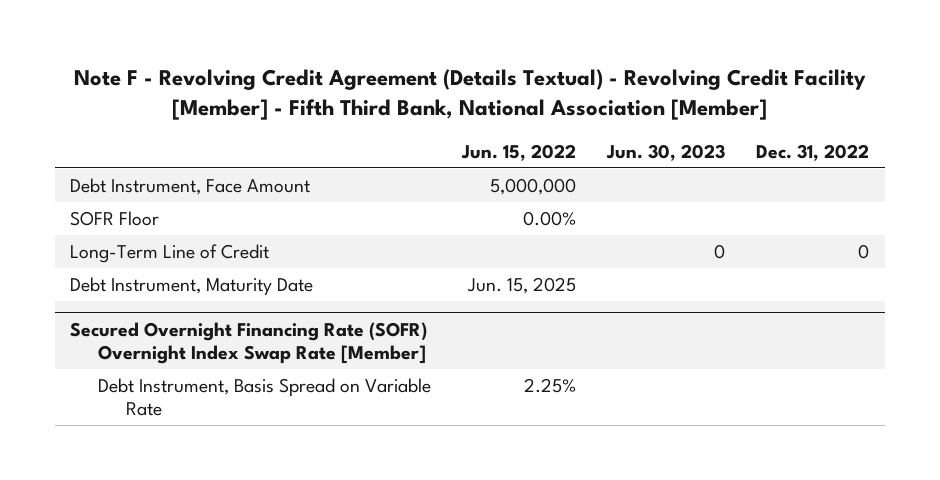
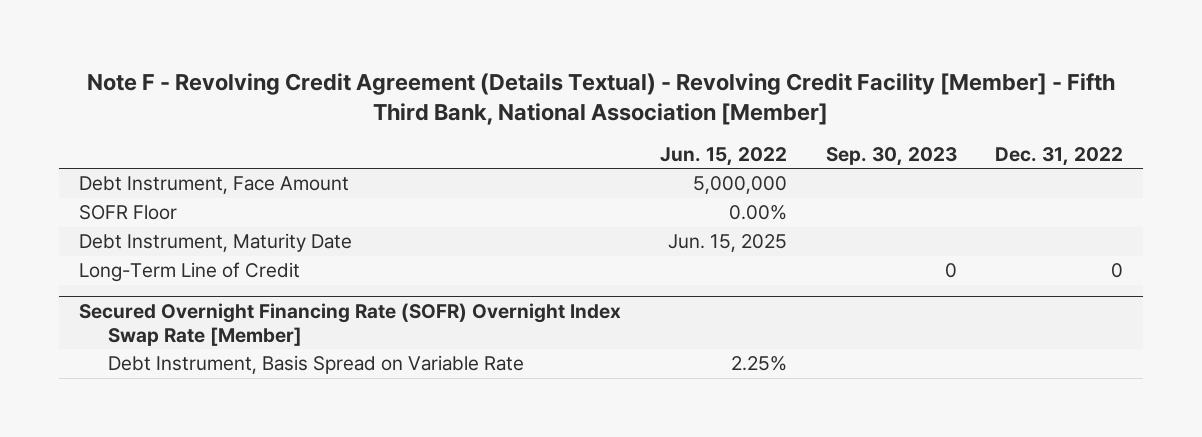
- | Jun. 15, 2022 | Jun. 30, 2023 | Dec. 31, 2022
+ | Jun. 15, 2022 | Sep. 30, 2023 | Dec. 31, 2022
moved down: Long-Term Line of Credit | | 0 | 0

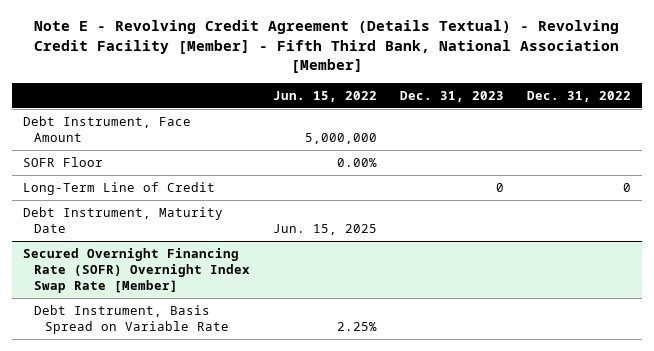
- Note F - Revolving Credit Agreement (Details Textual) - Revolving Credit Facility [Member] - Fifth Third Bank, National Association [Member]
+ Note E - Revolving Credit Agreement (Details Textual) - Revolving Credit Facility [Member] - Fifth Third Bank, National Association [Member]
- | Jun. 15, 2022 | Sep. 30, 2023 | Dec. 31, 2022
+ | Jun. 15, 2022 | Dec. 31, 2023 | Dec. 31, 2022
moved down: Debt Instrument, Maturity Date | Jun. 15, 2025 | |

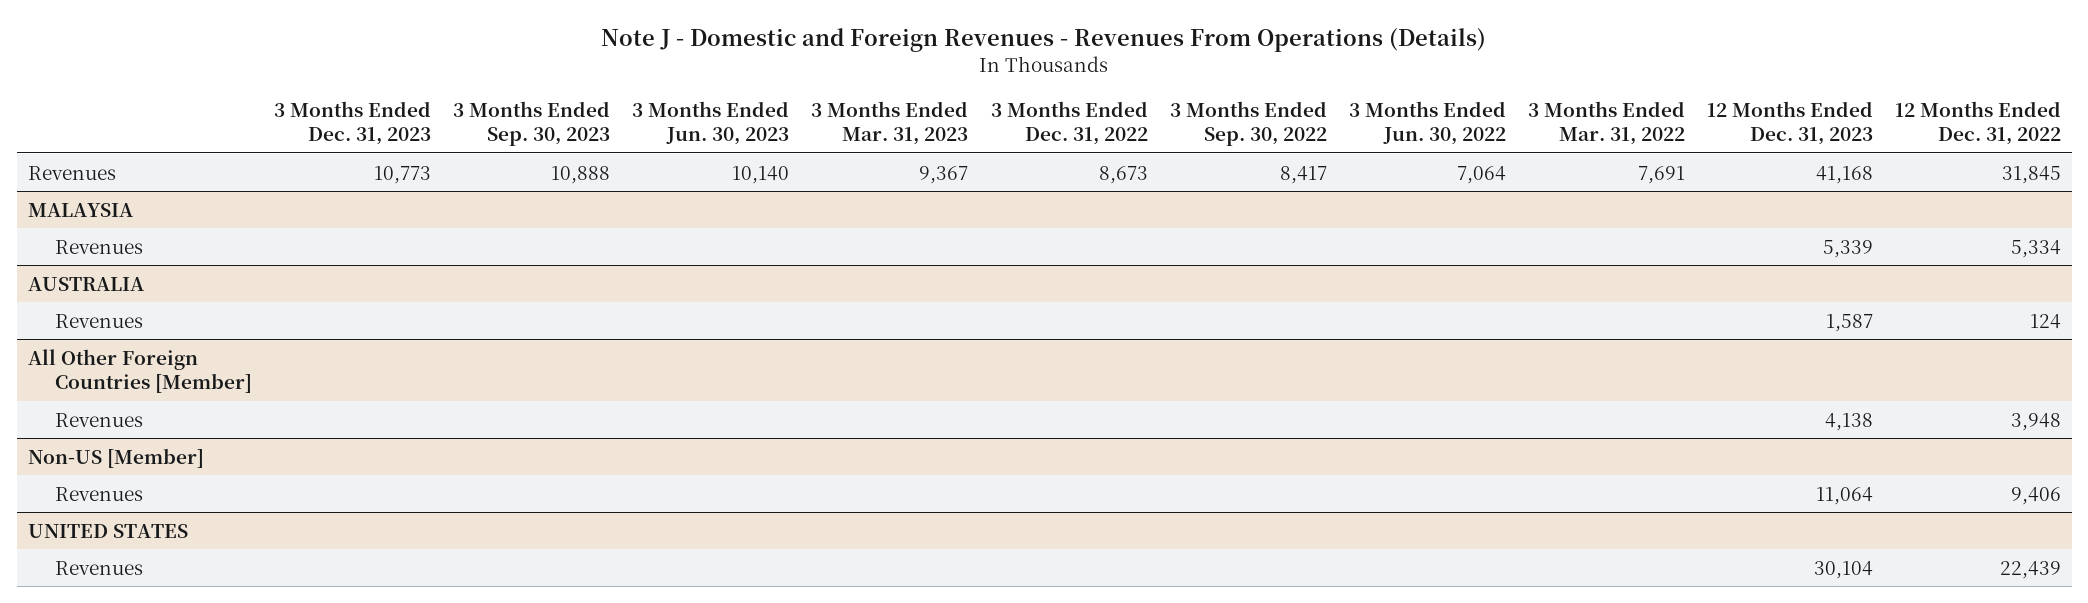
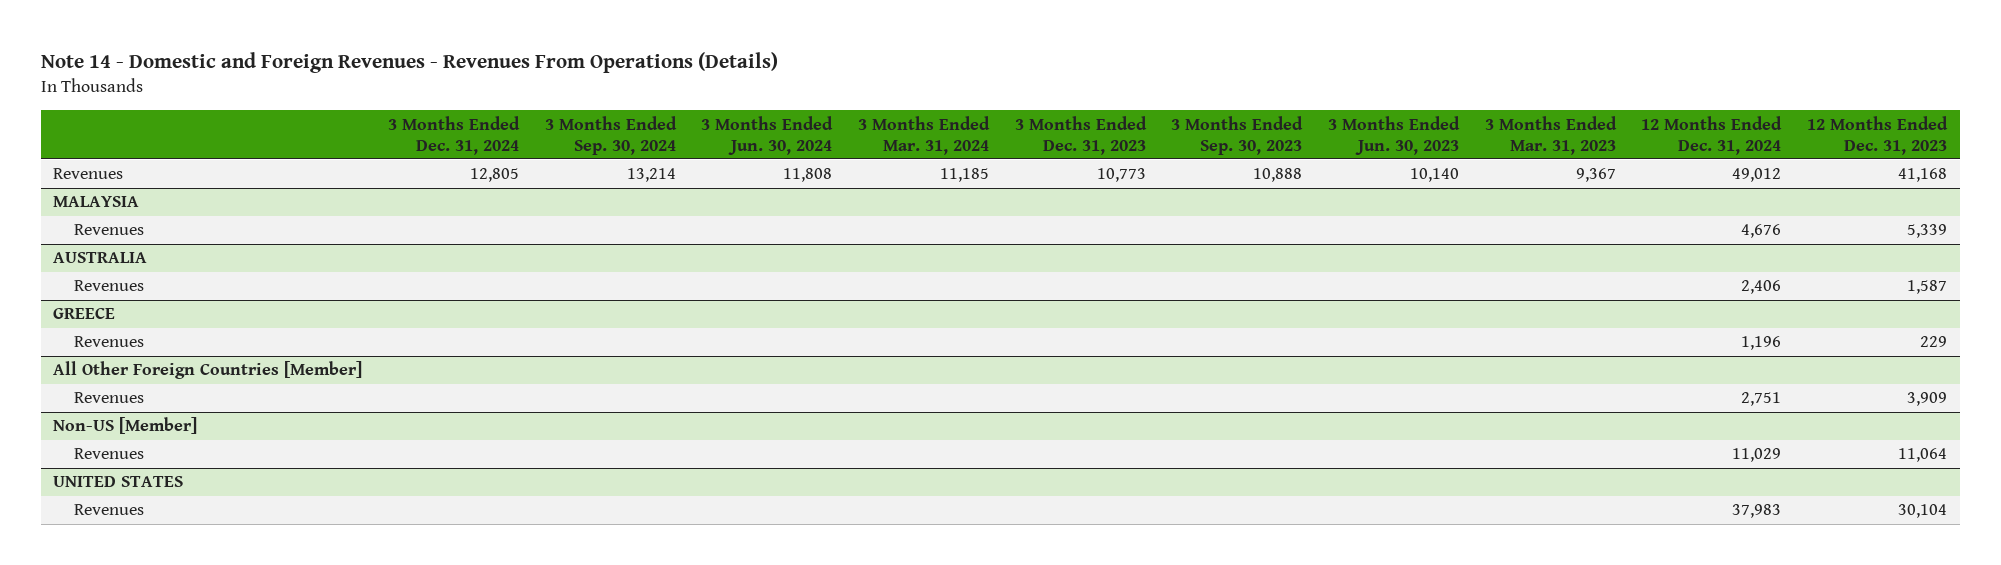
- Note J - Domestic and Foreign Revenues - Revenues From Operations (Details)
+ Note 14 - Domestic and Foreign Revenues - Revenues From Operations (Details)
- | 3 Months Ended Dec. 31, 2023 | 3 Months Ended Sep. 30, 2023 | 3 Months Ended Jun. 30, 2023 | 3 Months Ended Mar. 31, 2023 | 3 Months Ended Dec. 31, 2022 | 3 Months Ended Sep. 30, 2022 | 3 Months Ended Jun. 30, 2022 | 3 Months Ended Mar. 31, 2022 | 12 Months Ended Dec. 31, 2023 | 12 Months Ended Dec. 31, 2022
+ | 3 Months Ended Dec. 31, 2024 | 3 Months Ended Sep. 30, 2024 | 3 Months Ended Jun. 30, 2024 | 3 Months Ended Mar. 31, 2024 | 3 Months Ended Dec. 31, 2023 | 3 Months Ended Sep. 30, 2023 | 3 Months Ended Jun. 30, 2023 | 3 Months Ended Mar. 31, 2023 | 12 Months Ended Dec. 31, 2024 | 12 Months Ended Dec. 31, 2023
+ GREECE
+ Revenues | | | | | | | | | 1,196 | 229
@ All Other Foreign Countries [Member]
- Revenues | | | | | | | | | 4,138 | 3,948
+ Revenues | | | | | | | | | 2,751 | 3,909

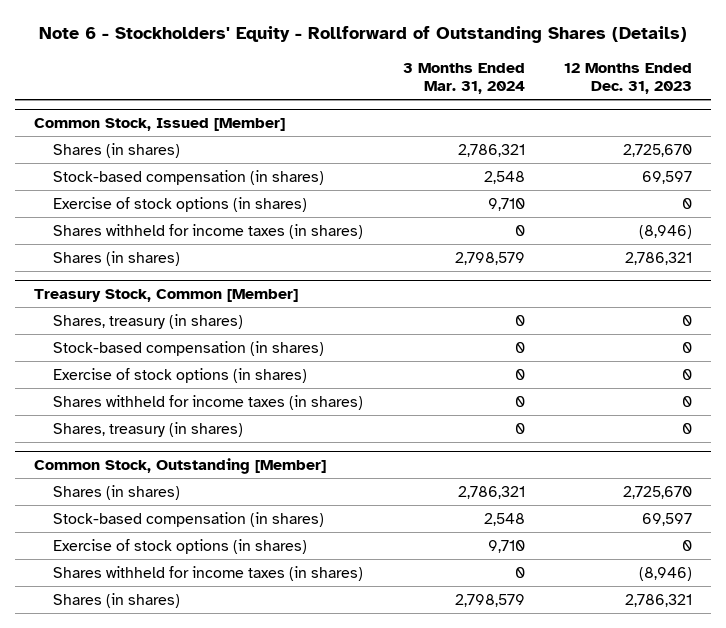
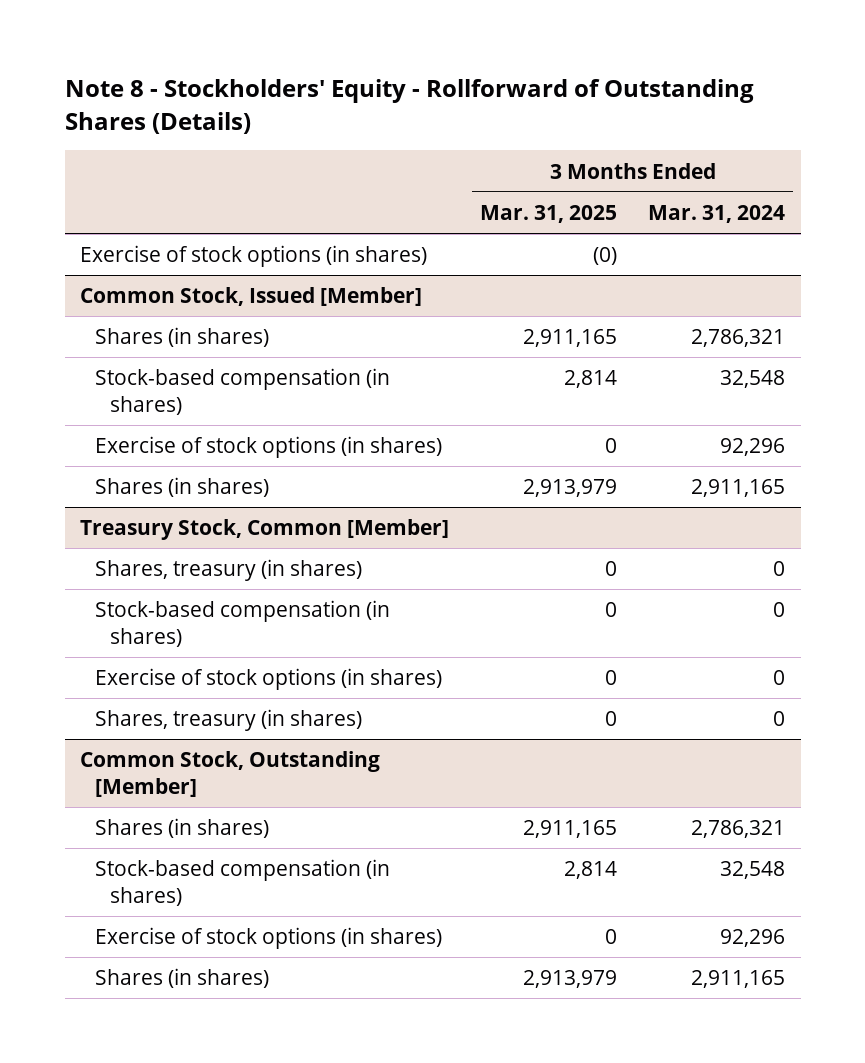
- Note 6 - Stockholders' Equity - Rollforward of Outstanding Shares (Details)
+ Note 8 - Stockholders' Equity - Rollforward of Outstanding Shares (Details)
- | 3 Months Ended Mar. 31, 2024 | 12 Months Ended Dec. 31, 2023
+ | 3 Months Ended Mar. 31, 2025 | 3 Months Ended Mar. 31, 2024
+ Exercise of stock options (in shares) | (0) |
@ Common Stock, Issued [Member]
- Stock-based compensation (in shares) | 2,548 | 69,597
- Exercise of stock options (in shares) | 9,710 | 0
- Shares withheld for income taxes (in shares) | 0 | (8,946)
- Shares (in shares) | 2,798,579 | 2,786,321
+ Stock-based compensation (in shares) | 2,814 | 32,548
+ Exercise of stock options (in shares) | 0 | 92,296
+ Shares (in shares) | 2,913,979 | 2,911,165
@ Treasury Stock, Common [Member]
- Shares withheld for income taxes (in shares) | 0 | 0
@ Common Stock, Outstanding [Member]
- Stock-based compensation (in shares) | 2,548 | 69,597
- Exercise of stock options (in shares) | 9,710 | 0
- Shares withheld for income taxes (in shares) | 0 | (8,946)
- Shares (in shares) | 2,798,579 | 2,786,321
+ Stock-based compensation (in shares) | 2,814 | 32,548
+ Exercise of stock options (in shares) | 0 | 92,296
+ Shares (in shares) | 2,913,979 | 2,911,165

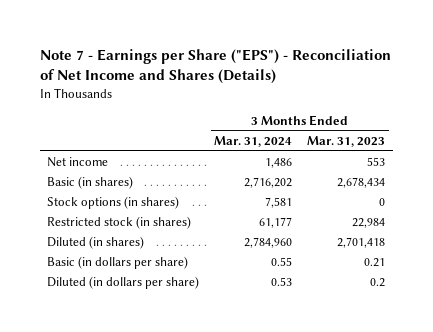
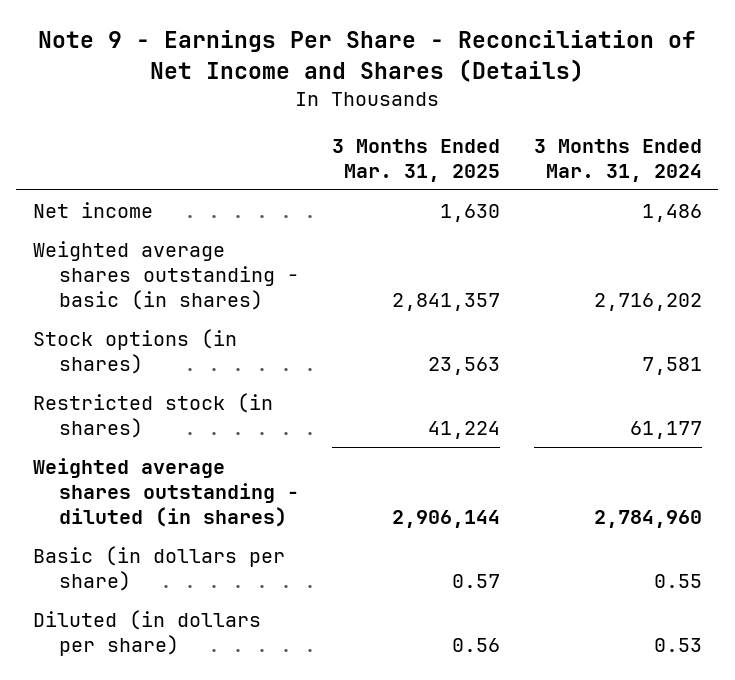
- Note 7 - Earnings per Share ("EPS") - Reconciliation of Net Income and Shares (Details)
+ Note 9 - Earnings Per Share - Reconciliation of Net Income and Shares (Details)
- | 3 Months Ended Mar. 31, 2024 | 3 Months Ended Mar. 31, 2023
+ | 3 Months Ended Mar. 31, 2025 | 3 Months Ended Mar. 31, 2024
- Basic (in shares) | 2,716,202 | 2,678,434
+ Weighted average shares outstanding - basic (in shares) | 2,841,357 | 2,716,202
- Diluted (in shares) | 2,784,960 | 2,701,418
+ Weighted average shares outstanding - diluted (in shares) | 2,906,144 | 2,784,960

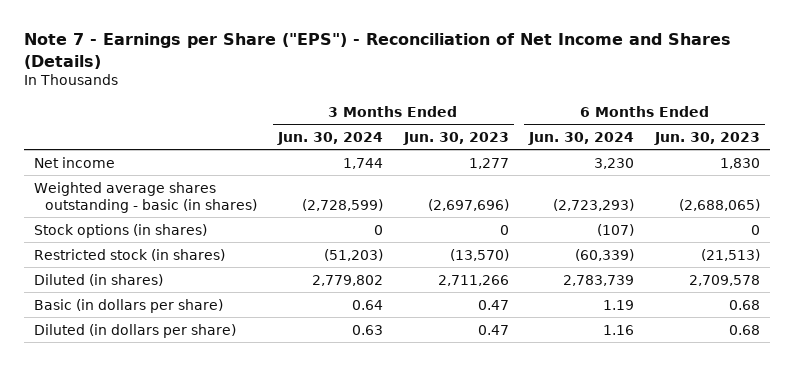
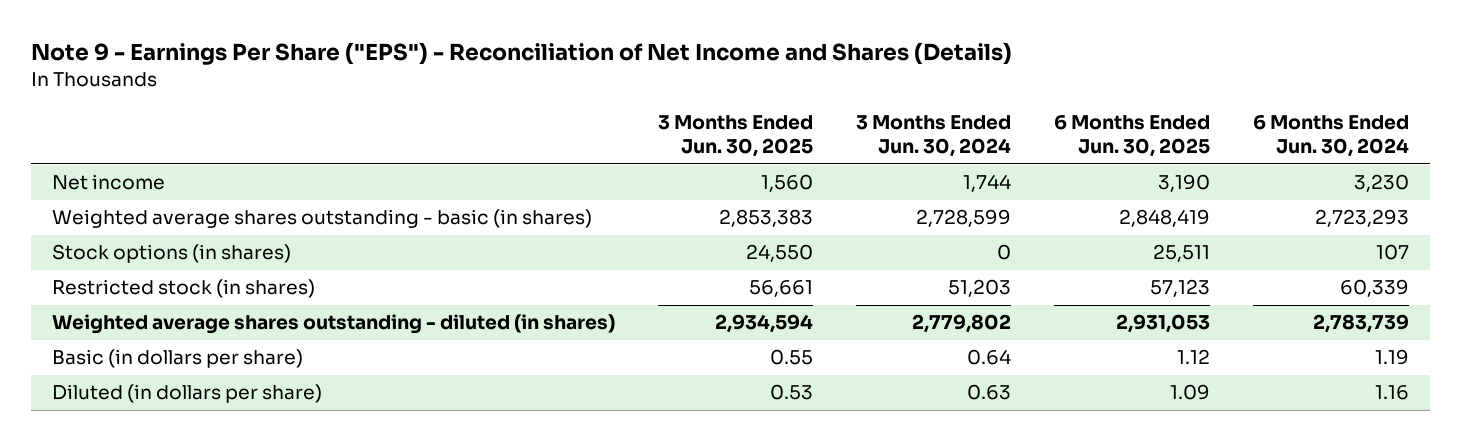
- Note 7 - Earnings per Share ("EPS") - Reconciliation of Net Income and Shares (Details)
+ Note 9 - Earnings Per Share ("EPS") - Reconciliation of Net Income and Shares (Details)
- | 3 Months Ended Jun. 30, 2024 | 3 Months Ended Jun. 30, 2023 | 6 Months Ended Jun. 30, 2024 | 6 Months Ended Jun. 30, 2023
+ | 3 Months Ended Jun. 30, 2025 | 3 Months Ended Jun. 30, 2024 | 6 Months Ended Jun. 30, 2025 | 6 Months Ended Jun. 30, 2024
- Weighted average shares outstanding - basic (in shares) | (2,728,599) | (2,697,696) | (2,723,293) | (2,688,065)
- Stock options (in shares) | 0 | 0 | (107) | 0
- Restricted stock (in shares) | (51,203) | (13,570) | (60,339) | (21,513)
- Diluted (in shares) | 2,779,802 | 2,711,266 | 2,783,739 | 2,709,578
+ Weighted average shares outstanding - basic (in shares) | 2,853,383 | 2,728,599 | 2,848,419 | 2,723,293
+ Stock options (in shares) | 24,550 | 0 | 25,511 | 107
+ Restricted stock (in shares) | 56,661 | 51,203 | 57,123 | 60,339
+ Weighted average shares outstanding - diluted (in shares) | 2,934,594 | 2,779,802 | 2,931,053 | 2,783,739

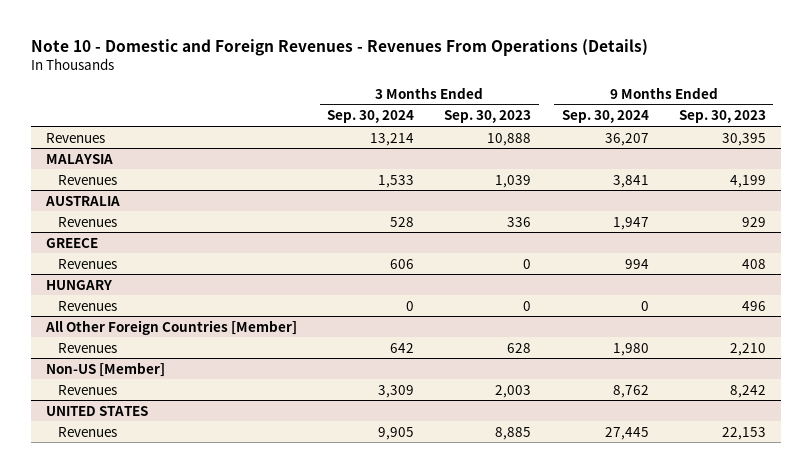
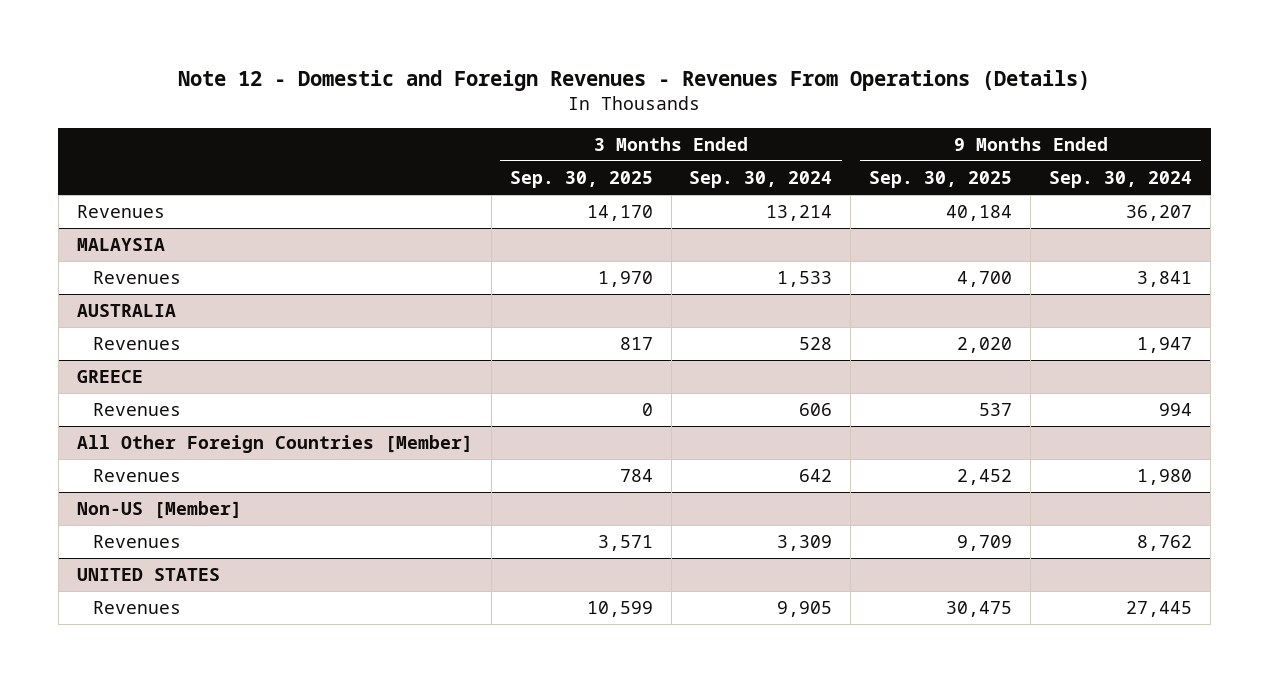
- Note 10 - Domestic and Foreign Revenues - Revenues From Operations (Details)
+ Note 12 - Domestic and Foreign Revenues - Revenues From Operations (Details)
- | 3 Months Ended Sep. 30, 2024 | 3 Months Ended Sep. 30, 2023 | 9 Months Ended Sep. 30, 2024 | 9 Months Ended Sep. 30, 2023
+ | 3 Months Ended Sep. 30, 2025 | 3 Months Ended Sep. 30, 2024 | 9 Months Ended Sep. 30, 2025 | 9 Months Ended Sep. 30, 2024
- HUNGARY
- Revenues | 0 | 0 | 0 | 496

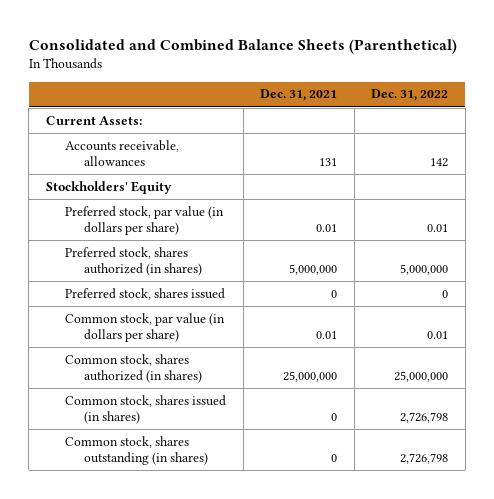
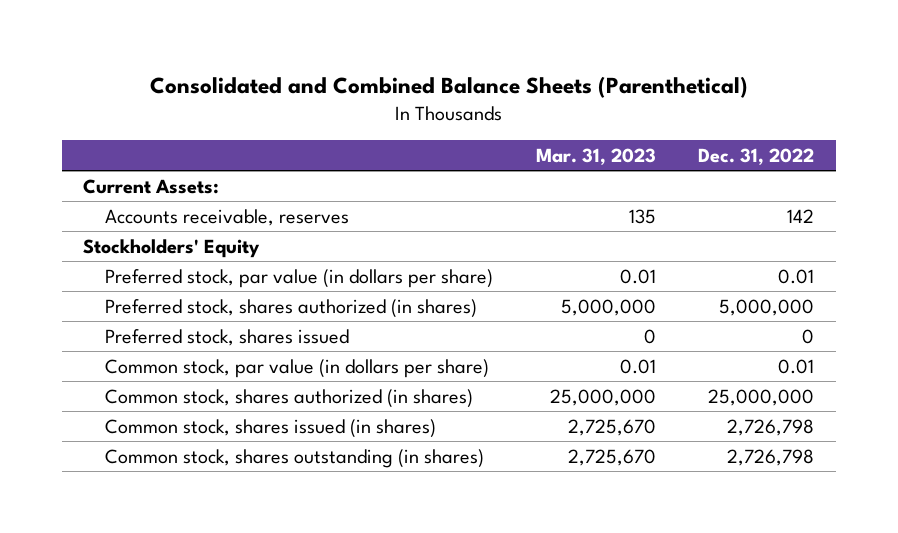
- | Dec. 31, 2021 | Dec. 31, 2022
+ | Mar. 31, 2023 | Dec. 31, 2022
- Accounts receivable, allowances | 131 | 142
+ Accounts receivable, reserves | 135 | 142

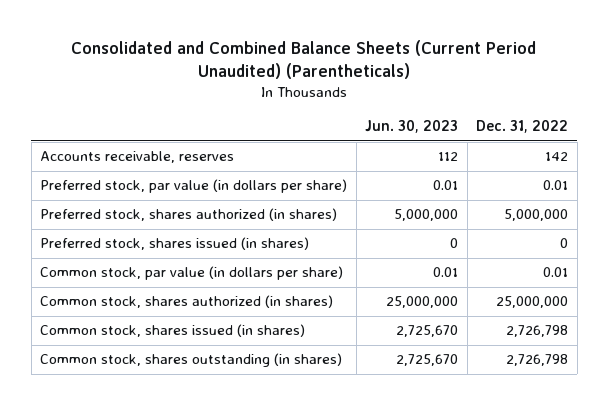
- Consolidated and Combined Balance Sheets (Parenthetical)
+ Consolidated and Combined Balance Sheets (Current Period Unaudited) (Parentheticals)
- | Mar. 31, 2023 | Dec. 31, 2022
+ | Jun. 30, 2023 | Dec. 31, 2022
- Current Assets:
- Stockholders' Equity
- Preferred stock, shares issued | 0 | 0
+ Preferred stock, shares issued (in shares) | 0 | 0

